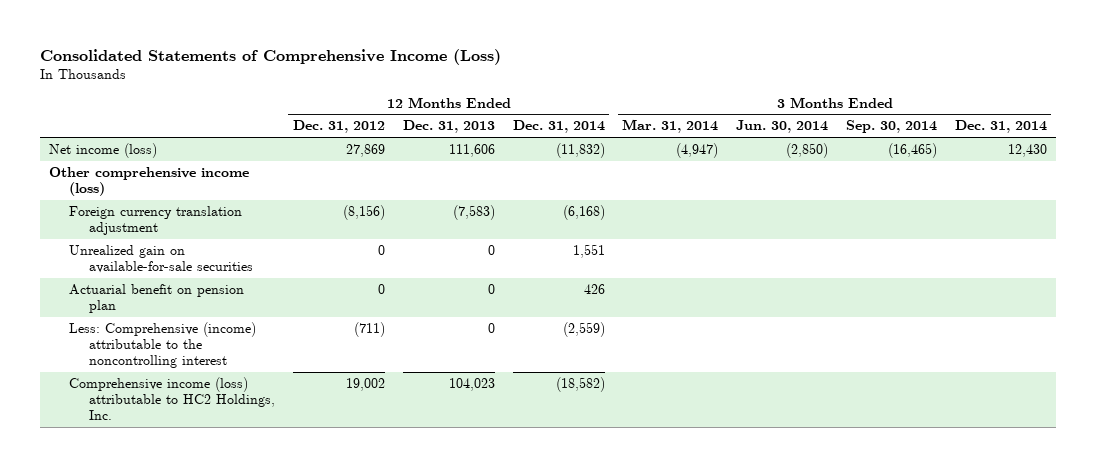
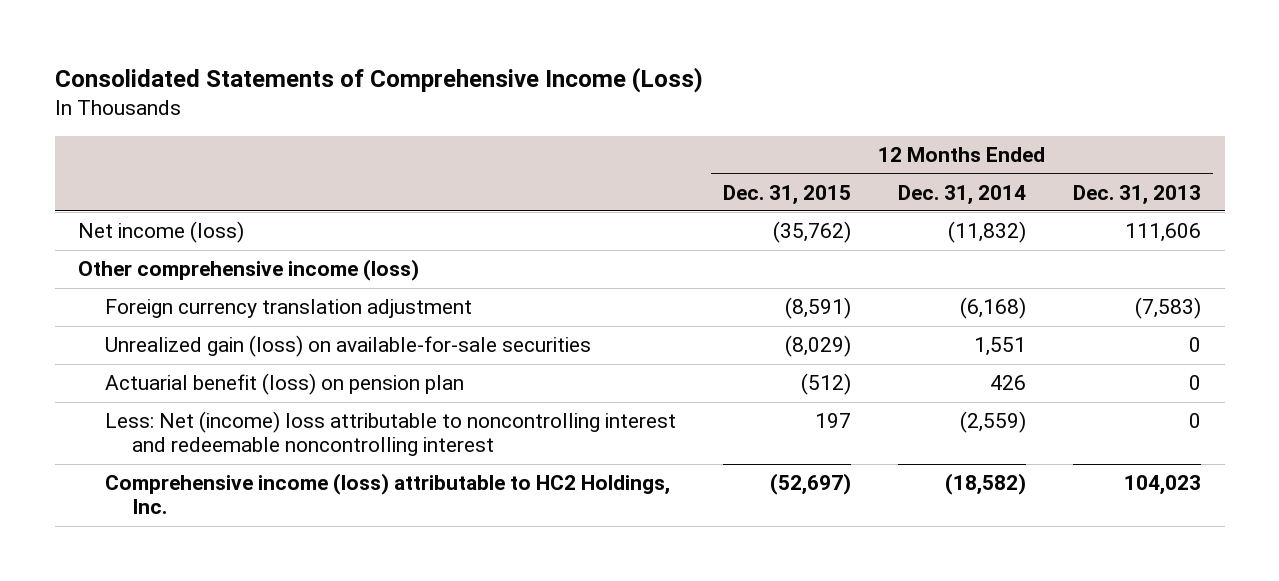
- | 12 Months Ended Dec. 31, 2012 | 12 Months Ended Dec. 31, 2013 | 12 Months Ended Dec. 31, 2014 | 3 Months Ended Mar. 31, 2014 | 3 Months Ended Jun. 30, 2014 | 3 Months Ended Sep. 30, 2014 | 3 Months Ended Dec. 31, 2014
+ | 12 Months Ended Dec. 31, 2015 | 12 Months Ended Dec. 31, 2014 | 12 Months Ended Dec. 31, 2013
- Unrealized gain on available-for-sale securities | 0 | 0 | 1,551 | | | |
- Actuarial benefit on pension plan | 0 | 0 | 426 | | | |
- Less: Comprehensive (income) attributable to the noncontrolling interest | (711) | 0 | (2,559) | | | |
+ Unrealized gain (loss) on available-for-sale securities | (8,029) | 1,551 | 0
+ Actuarial benefit (loss) on pension plan | (512) | 426 | 0
+ Less: Net (income) loss attributable to noncontrolling interest and redeemable noncontrolling interest | 197 | (2,559) | 0

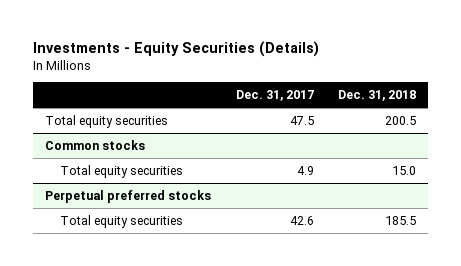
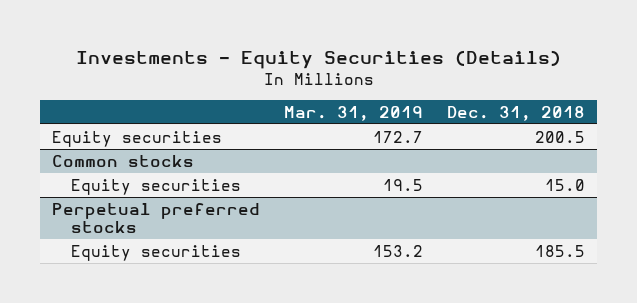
- | Dec. 31, 2017 | Dec. 31, 2018
+ | Mar. 31, 2019 | Dec. 31, 2018
- Total equity securities | 47.5 | 200.5
+ Equity securities | 172.7 | 200.5
@ Common stocks
- Total equity securities | 4.9 | 15.0
+ Equity securities | 19.5 | 15.0
@ Perpetual preferred stocks
- Total equity securities | 42.6 | 185.5
+ Equity securities | 153.2 | 185.5

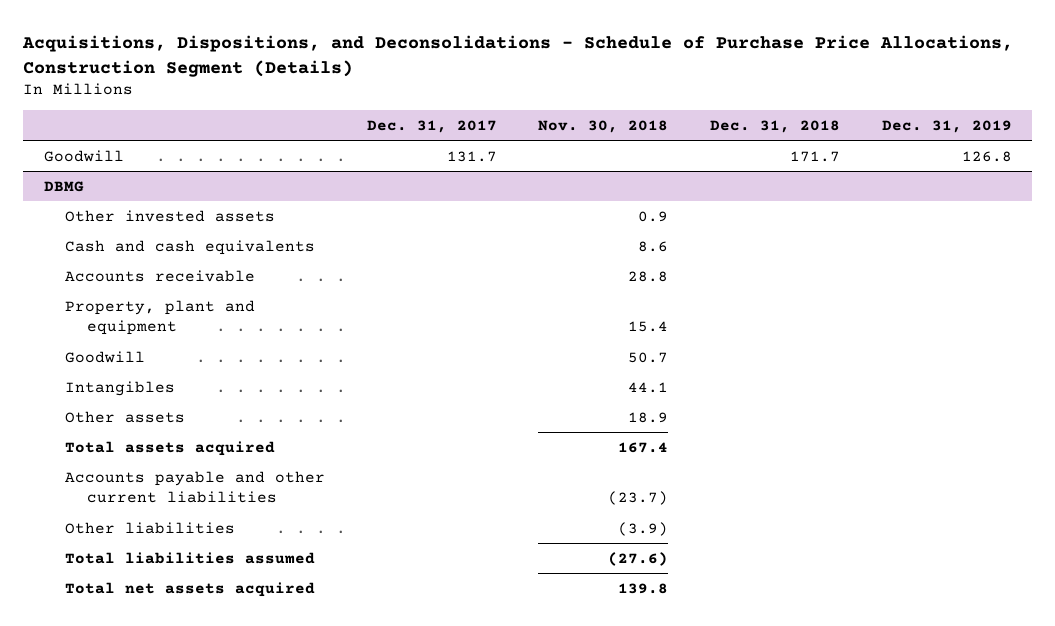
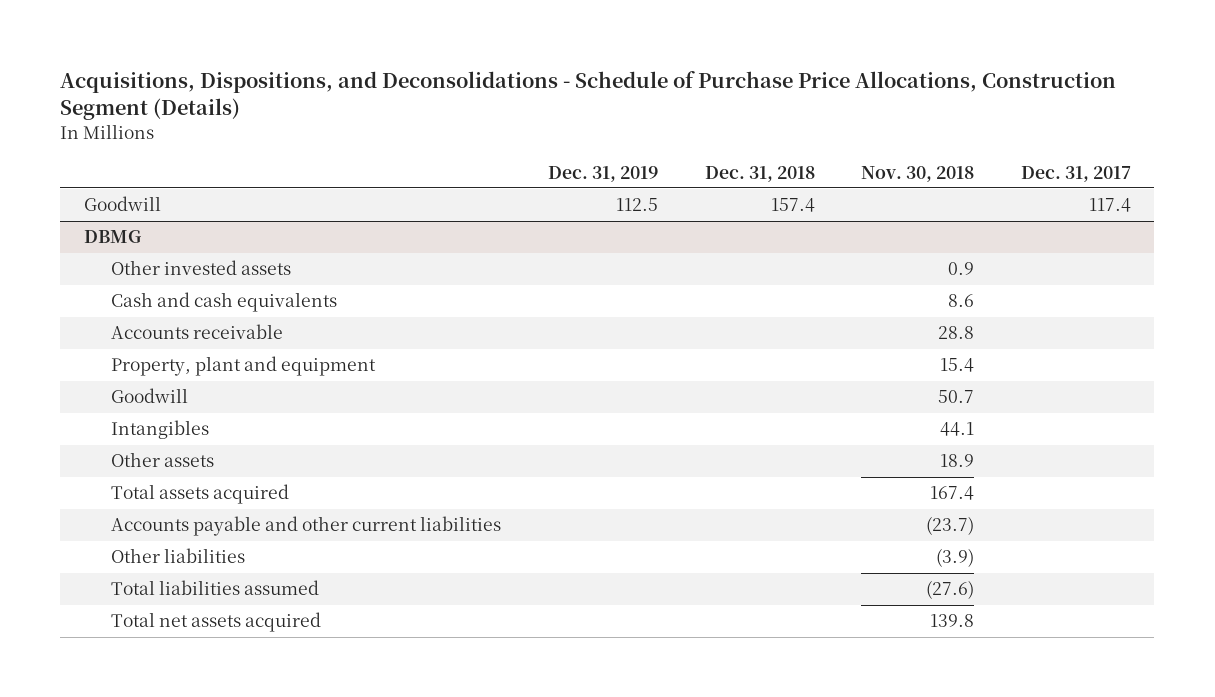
- | Dec. 31, 2017 | Nov. 30, 2018 | Dec. 31, 2018 | Dec. 31, 2019
+ | Dec. 31, 2019 | Dec. 31, 2018 | Nov. 30, 2018 | Dec. 31, 2017
- Goodwill | 131.7 | | 171.7 | 126.8
+ Goodwill | 112.5 | 157.4 | | 117.4

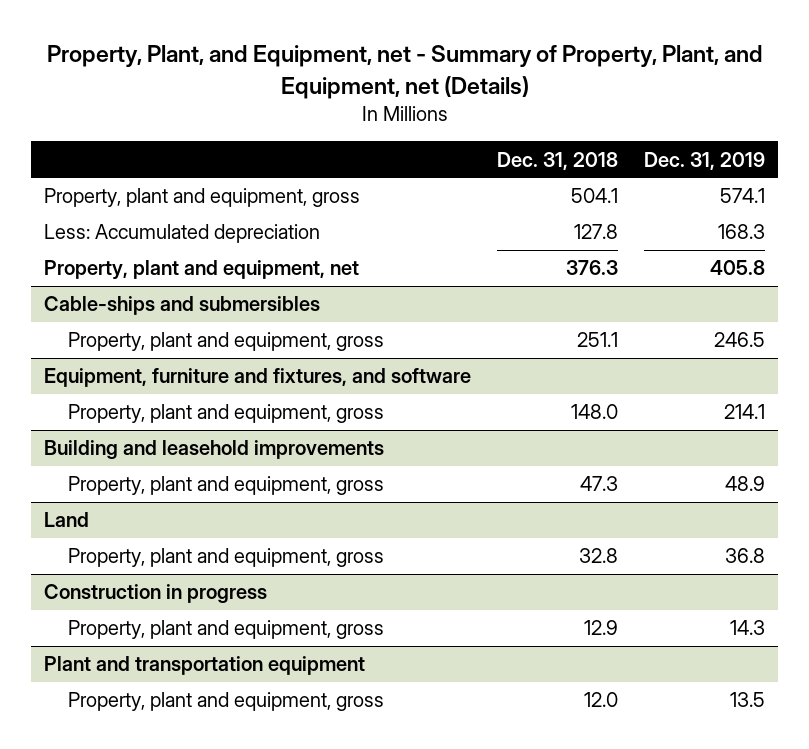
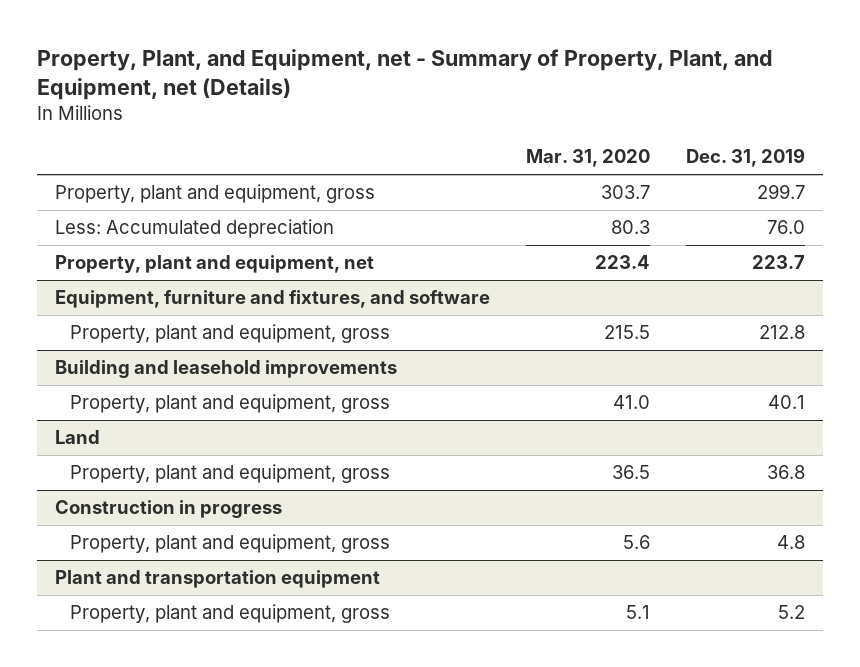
- | Dec. 31, 2018 | Dec. 31, 2019
+ | Mar. 31, 2020 | Dec. 31, 2019
- Property, plant and equipment, gross | 504.1 | 574.1
- Less: Accumulated depreciation | 127.8 | 168.3
- Property, plant and equipment, net | 376.3 | 405.8
- Cable-ships and submersibles
- Property, plant and equipment, gross | 251.1 | 246.5
+ Property, plant and equipment, gross | 303.7 | 299.7
+ Less: Accumulated depreciation | 80.3 | 76.0
+ Property, plant and equipment, net | 223.4 | 223.7
@ Equipment, furniture and fixtures, and software
- Property, plant and equipment, gross | 148.0 | 214.1
+ Property, plant and equipment, gross | 215.5 | 212.8
@ Building and leasehold improvements
- Property, plant and equipment, gross | 47.3 | 48.9
+ Property, plant and equipment, gross | 41.0 | 40.1
@ Construction in progress
- Property, plant and equipment, gross | 12.9 | 14.3
+ Property, plant and equipment, gross | 5.6 | 4.8
@ Plant and transportation equipment
- Property, plant and equipment, gross | 12.0 | 13.5
+ Property, plant and equipment, gross | 5.1 | 5.2

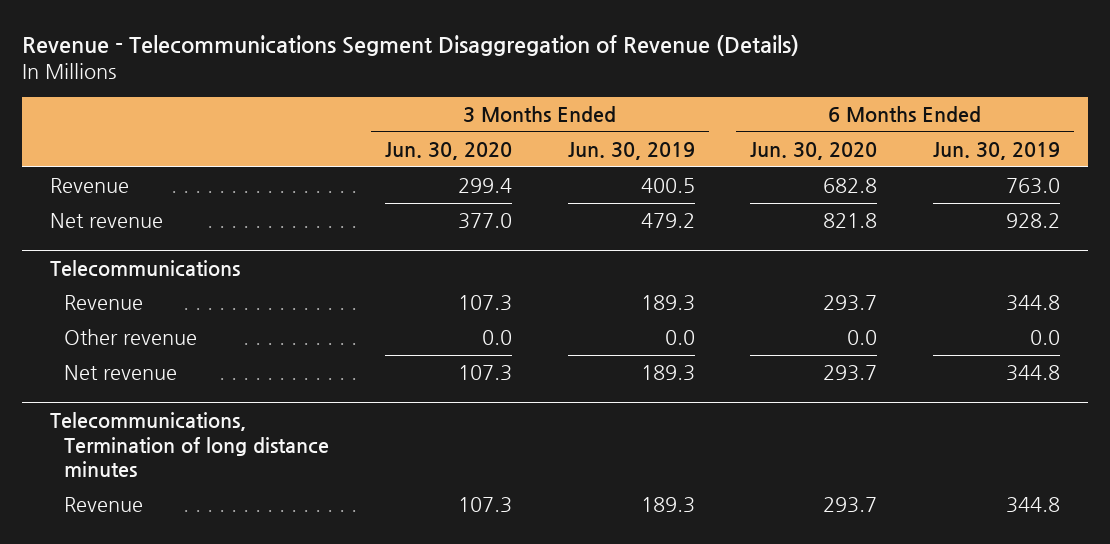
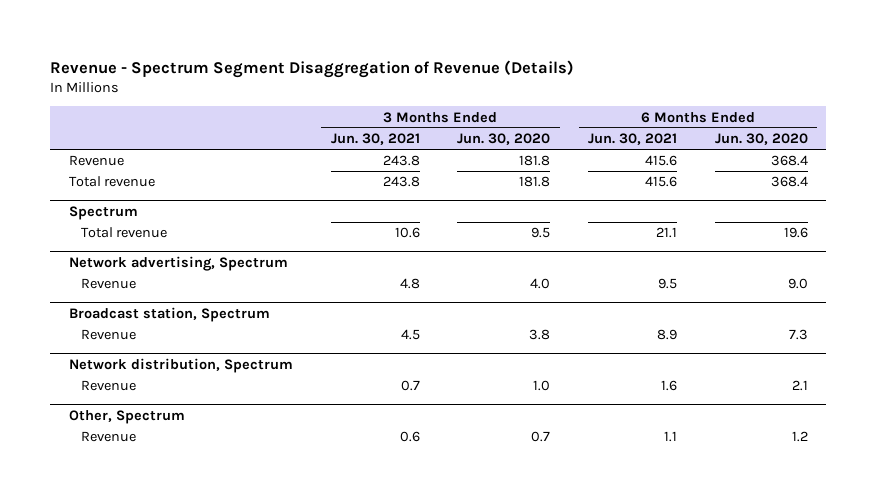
- Revenue - Telecommunications Segment Disaggregation of Revenue (Details)
+ Revenue - Spectrum Segment Disaggregation of Revenue (Details)
- | 3 Months Ended Jun. 30, 2020 | 3 Months Ended Jun. 30, 2019 | 6 Months Ended Jun. 30, 2020 | 6 Months Ended Jun. 30, 2019
+ | 3 Months Ended Jun. 30, 2021 | 3 Months Ended Jun. 30, 2020 | 6 Months Ended Jun. 30, 2021 | 6 Months Ended Jun. 30, 2020
- Revenue | 299.4 | 400.5 | 682.8 | 763.0
- Net revenue | 377.0 | 479.2 | 821.8 | 928.2
- Telecommunications
- Revenue | 107.3 | 189.3 | 293.7 | 344.8
- Other revenue | 0.0 | 0.0 | 0.0 | 0.0
- Net revenue | 107.3 | 189.3 | 293.7 | 344.8
- Telecommunications, Termination of long distance minutes
- Revenue | 107.3 | 189.3 | 293.7 | 344.8
+ Revenue | 243.8 | 181.8 | 415.6 | 368.4
+ Total revenue | 243.8 | 181.8 | 415.6 | 368.4
+ Spectrum
+ Total revenue | 10.6 | 9.5 | 21.1 | 19.6
+ Network advertising, Spectrum
+ Revenue | 4.8 | 4.0 | 9.5 | 9.0
+ Broadcast station, Spectrum
+ Revenue | 4.5 | 3.8 | 8.9 | 7.3
+ Network distribution, Spectrum
+ Revenue | 0.7 | 1.0 | 1.6 | 2.1
+ Other, Spectrum
+ Revenue | 0.6 | 0.7 | 1.1 | 1.2

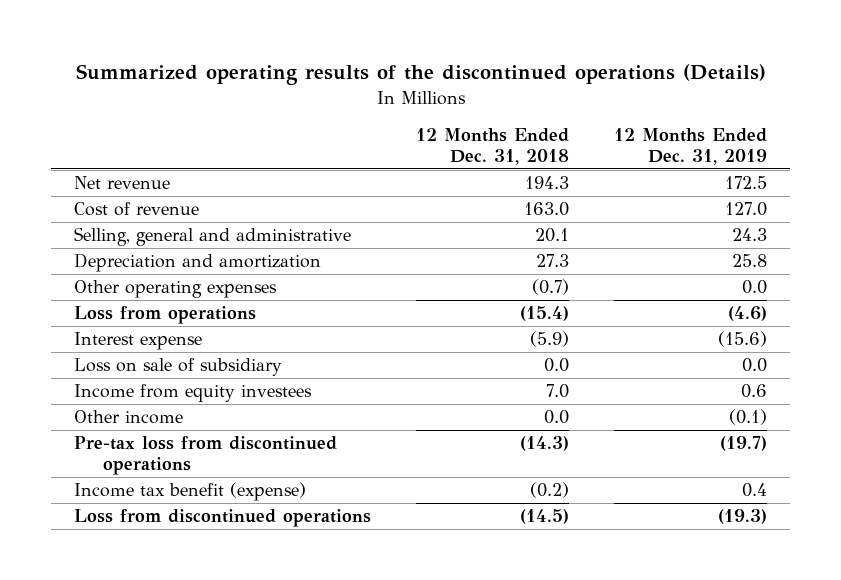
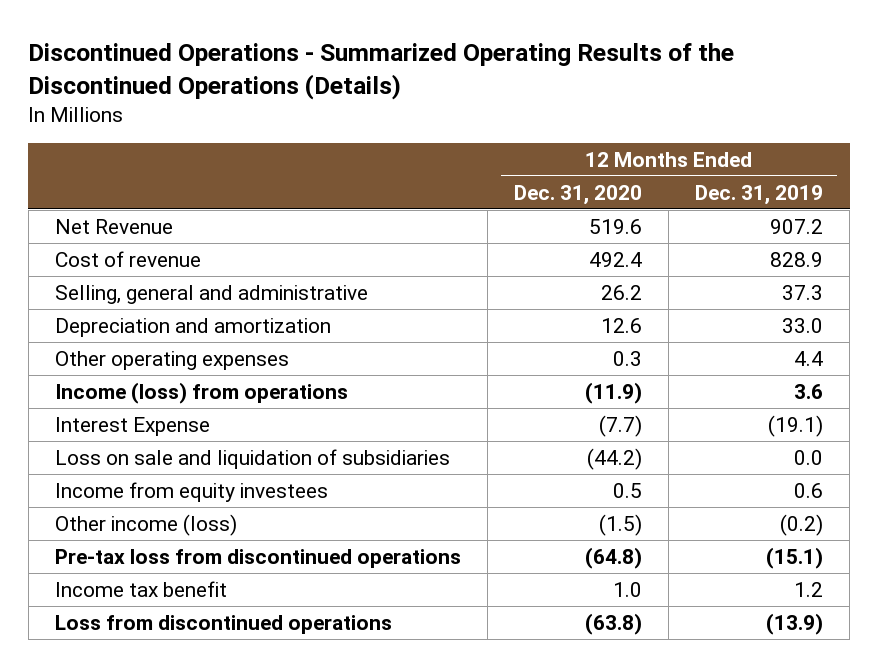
- Summarized operating results of the discontinued operations (Details)
+ Discontinued Operations - Summarized Operating Results of the Discontinued Operations (Details)
- | 12 Months Ended Dec. 31, 2018 | 12 Months Ended Dec. 31, 2019
+ | 12 Months Ended Dec. 31, 2020 | 12 Months Ended Dec. 31, 2019
- Net revenue | 194.3 | 172.5
- Cost of revenue | 163.0 | 127.0
- Selling, general and administrative | 20.1 | 24.3
- Depreciation and amortization | 27.3 | 25.8
- Other operating expenses | (0.7) | 0.0
- Loss from operations | (15.4) | (4.6)
- Interest expense | (5.9) | (15.6)
- Loss on sale of subsidiary | 0.0 | 0.0
+ Net Revenue | 519.6 | 907.2
+ Cost of revenue | 492.4 | 828.9
+ Selling, general and administrative | 26.2 | 37.3
+ Depreciation and amortization | 12.6 | 33.0
+ Other operating expenses | 0.3 | 4.4
+ Income (loss) from operations | (11.9) | 3.6
+ Interest Expense | (7.7) | (19.1)
+ Loss on sale and liquidation of subsidiaries | (44.2) | 0.0
- Other income | 0.0 | (0.1)
- Pre-tax loss from discontinued operations | (14.3) | (19.7)
- Income tax benefit (expense) | (0.2) | 0.4
- Loss from discontinued operations | (14.5) | (19.3)
+ Other income (loss) | (1.5) | (0.2)
+ Pre-tax loss from discontinued operations | (64.8) | (15.1)
+ Income tax benefit | 1.0 | 1.2
+ Loss from discontinued operations | (63.8) | (13.9)

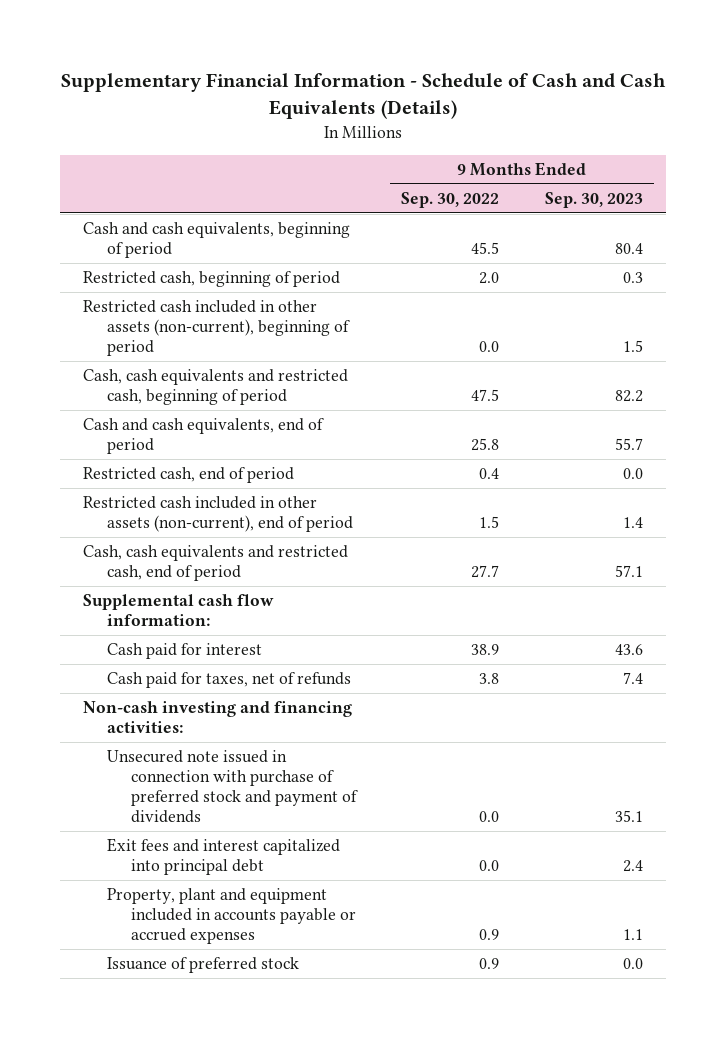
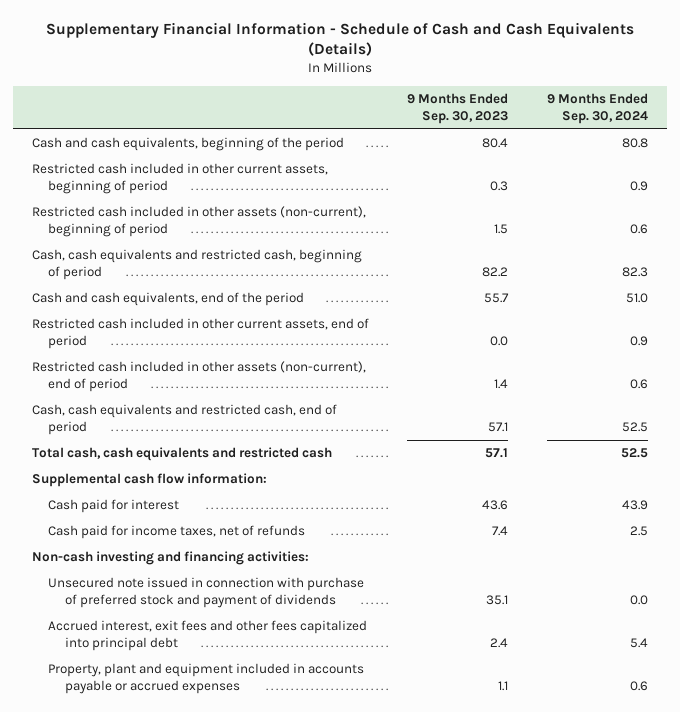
- | 9 Months Ended Sep. 30, 2022 | 9 Months Ended Sep. 30, 2023
+ | 9 Months Ended Sep. 30, 2023 | 9 Months Ended Sep. 30, 2024
- Cash and cash equivalents, beginning of period | 45.5 | 80.4
- Restricted cash, beginning of period | 2.0 | 0.3
+ Cash and cash equivalents, beginning of the period | 80.4 | 80.8
+ Restricted cash included in other current assets, beginning of period | 0.3 | 0.9
- Cash and cash equivalents, end of period | 25.8 | 55.7
- Restricted cash, end of period | 0.4 | 0.0
+ Cash and cash equivalents, end of the period | 55.7 | 51.0
+ Restricted cash included in other current assets, end of period | 0.0 | 0.9
+ Total cash, cash equivalents and restricted cash | 57.1 | 52.5
- Cash paid for taxes, net of refunds | 3.8 | 7.4
+ Cash paid for income taxes, net of refunds | 7.4 | 2.5
- Exit fees and interest capitalized into principal debt | 0.0 | 2.4
+ Accrued interest, exit fees and other fees capitalized into principal debt | 2.4 | 5.4
- Issuance of preferred stock | 0.9 | 0.0

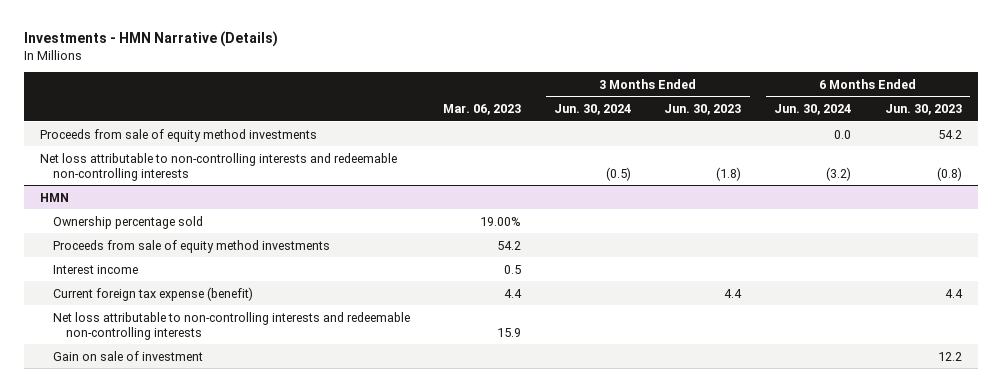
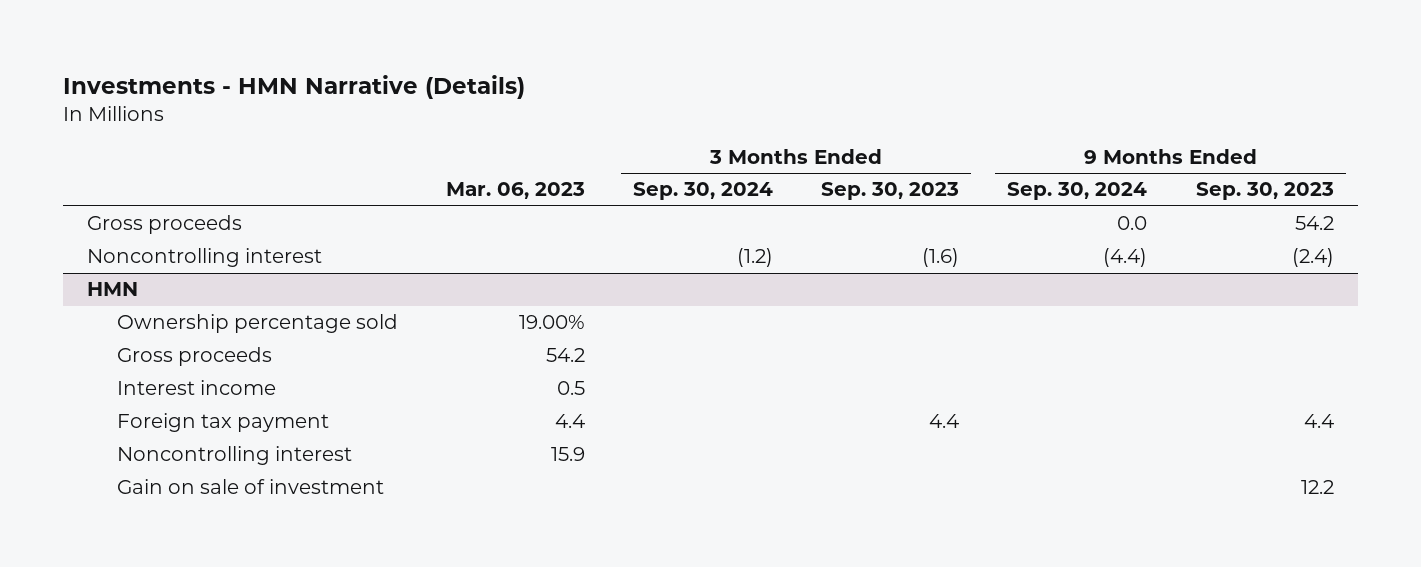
- | Mar. 06, 2023 | 3 Months Ended Jun. 30, 2024 | 3 Months Ended Jun. 30, 2023 | 6 Months Ended Jun. 30, 2024 | 6 Months Ended Jun. 30, 2023
+ | Mar. 06, 2023 | 3 Months Ended Sep. 30, 2024 | 3 Months Ended Sep. 30, 2023 | 9 Months Ended Sep. 30, 2024 | 9 Months Ended Sep. 30, 2023
- Proceeds from sale of equity method investments | | | | 0.0 | 54.2
- Net loss attributable to non-controlling interests and redeemable non-controlling interests | | (0.5) | (1.8) | (3.2) | (0.8)
+ Gross proceeds | | | | 0.0 | 54.2
+ Noncontrolling interest | | (1.2) | (1.6) | (4.4) | (2.4)
@ HMN
- Proceeds from sale of equity method investments | 54.2 | | | |
+ Gross proceeds | 54.2 | | | |
- Current foreign tax expense (benefit) | 4.4 | | 4.4 | | 4.4
- Net loss attributable to non-controlling interests and redeemable non-controlling interests | 15.9 | | | |
+ Foreign tax payment | 4.4 | | 4.4 | | 4.4
+ Noncontrolling interest | 15.9 | | | |

